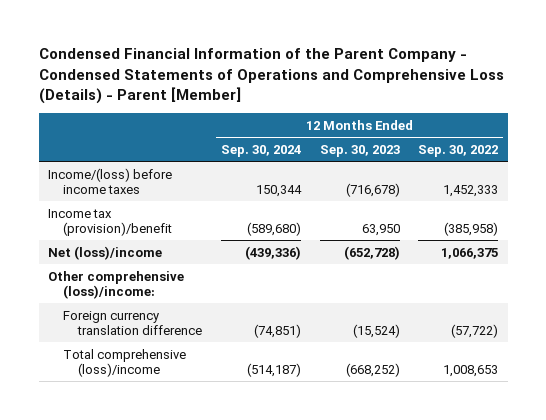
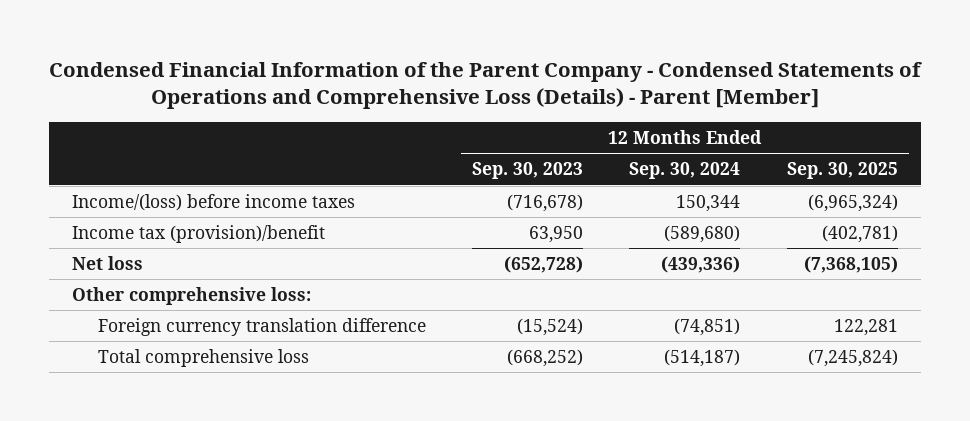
- | 12 Months Ended Sep. 30, 2024 | 12 Months Ended Sep. 30, 2023 | 12 Months Ended Sep. 30, 2022
+ | 12 Months Ended Sep. 30, 2023 | 12 Months Ended Sep. 30, 2024 | 12 Months Ended Sep. 30, 2025
- Net (loss)/income | (439,336) | (652,728) | 1,066,375
- Other comprehensive (loss)/income:
+ Net loss | (652,728) | (439,336) | (7,368,105)
+ Other comprehensive loss:
- Total comprehensive (loss)/income | (514,187) | (668,252) | 1,008,653
+ Total comprehensive loss | (668,252) | (514,187) | (7,245,824)

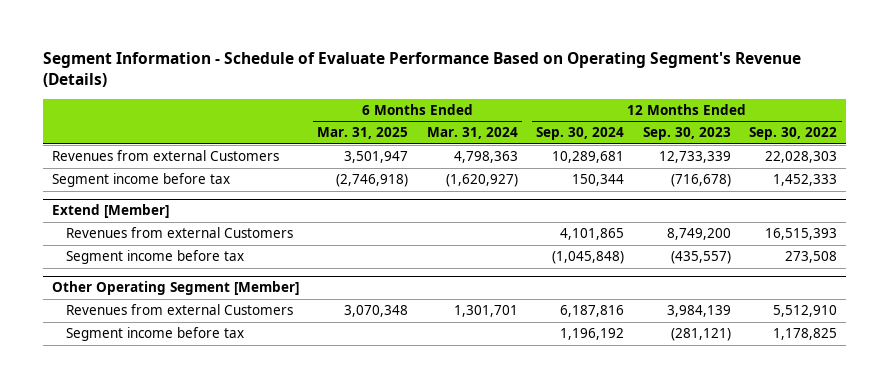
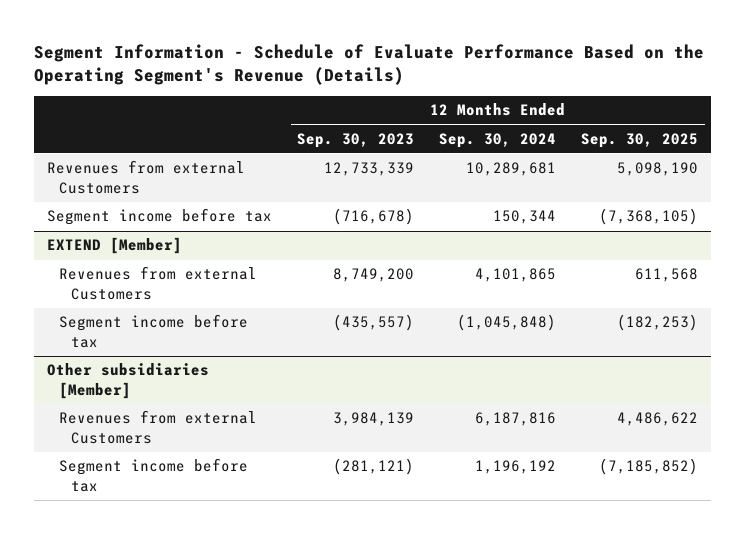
- Segment Information - Schedule of Evaluate Performance Based on Operating Segment's Revenue (Details)
+ Segment Information - Schedule of Evaluate Performance Based on the Operating Segment's Revenue (Details)
- | 6 Months Ended Mar. 31, 2025 | 6 Months Ended Mar. 31, 2024 | 12 Months Ended Sep. 30, 2024 | 12 Months Ended Sep. 30, 2023 | 12 Months Ended Sep. 30, 2022
+ | 12 Months Ended Sep. 30, 2023 | 12 Months Ended Sep. 30, 2024 | 12 Months Ended Sep. 30, 2025
- Extend [Member]
+ EXTEND [Member]
- Other Operating Segment [Member]
+ Other subsidiaries [Member]

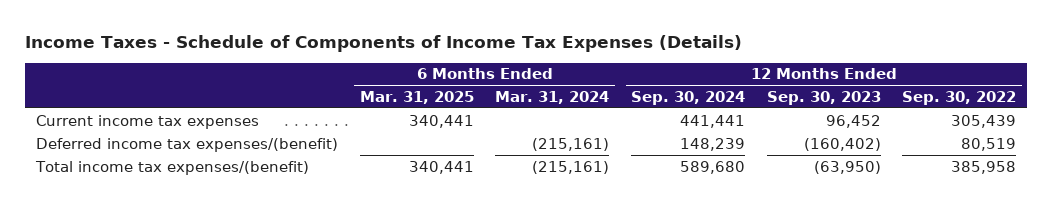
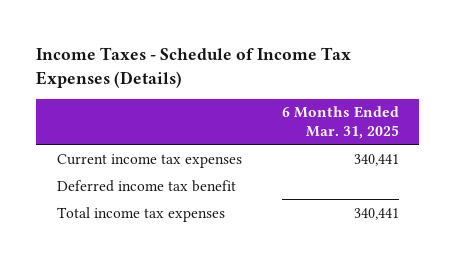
- Income Taxes - Schedule of Components of Income Tax Expenses (Details)
+ Income Taxes - Schedule of Income Tax Expenses (Details)
- | 6 Months Ended Mar. 31, 2025 | 6 Months Ended Mar. 31, 2024 | 12 Months Ended Sep. 30, 2024 | 12 Months Ended Sep. 30, 2023 | 12 Months Ended Sep. 30, 2022
+ | 6 Months Ended Mar. 31, 2025
- Deferred income tax expenses/(benefit) | | (215,161) | 148,239 | (160,402) | 80,519
- Total income tax expenses/(benefit) | 340,441 | (215,161) | 589,680 | (63,950) | 385,958
+ Deferred income tax benefit
+ Total income tax expenses | 340,441

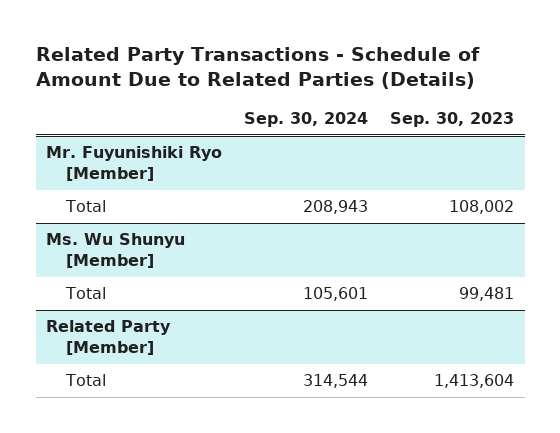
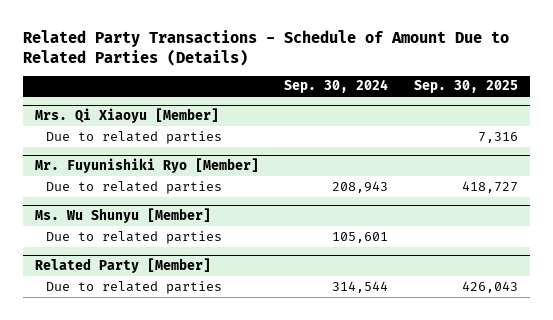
- | Sep. 30, 2024 | Sep. 30, 2023
+ | Sep. 30, 2024 | Sep. 30, 2025
+ Mrs. Qi Xiaoyu [Member]
+ Due to related parties | | 7,316
@ Mr. Fuyunishiki Ryo [Member]
- Total | 208,943 | 108,002
+ Due to related parties | 208,943 | 418,727
@ Ms. Wu Shunyu [Member]
- Total | 105,601 | 99,481
+ Due to related parties | 105,601 |
@ Related Party [Member]
- Total | 314,544 | 1,413,604
+ Due to related parties | 314,544 | 426,043

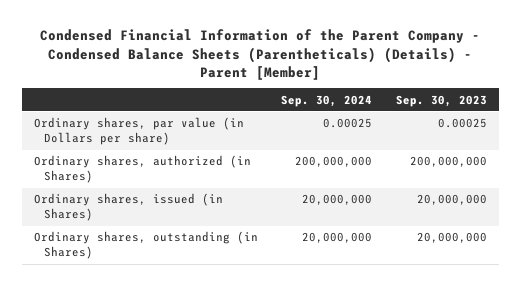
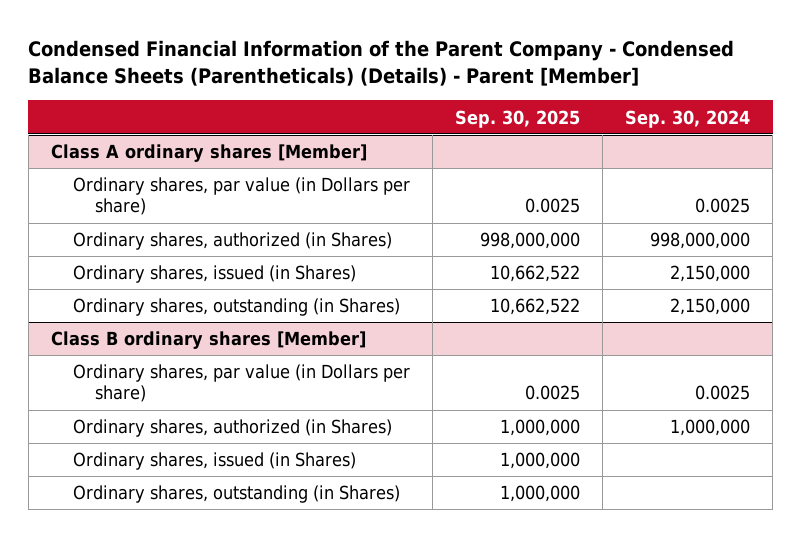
- | Sep. 30, 2024 | Sep. 30, 2023
+ | Sep. 30, 2025 | Sep. 30, 2024
- Ordinary shares, par value (in Dollars per share) | 0.00025 | 0.00025
- Ordinary shares, authorized (in Shares) | 200,000,000 | 200,000,000
- Ordinary shares, issued (in Shares) | 20,000,000 | 20,000,000
- Ordinary shares, outstanding (in Shares) | 20,000,000 | 20,000,000
+ Class A ordinary shares [Member]
+ Ordinary shares, par value (in Dollars per share) | 0.0025 | 0.0025
+ Ordinary shares, authorized (in Shares) | 998,000,000 | 998,000,000
+ Ordinary shares, issued (in Shares) | 10,662,522 | 2,150,000
+ Ordinary shares, outstanding (in Shares) | 10,662,522 | 2,150,000
+ Class B ordinary shares [Member]
+ Ordinary shares, par value (in Dollars per share) | 0.0025 | 0.0025
+ Ordinary shares, authorized (in Shares) | 1,000,000 | 1,000,000
+ Ordinary shares, issued (in Shares) | 1,000,000 |
+ Ordinary shares, outstanding (in Shares) | 1,000,000 |

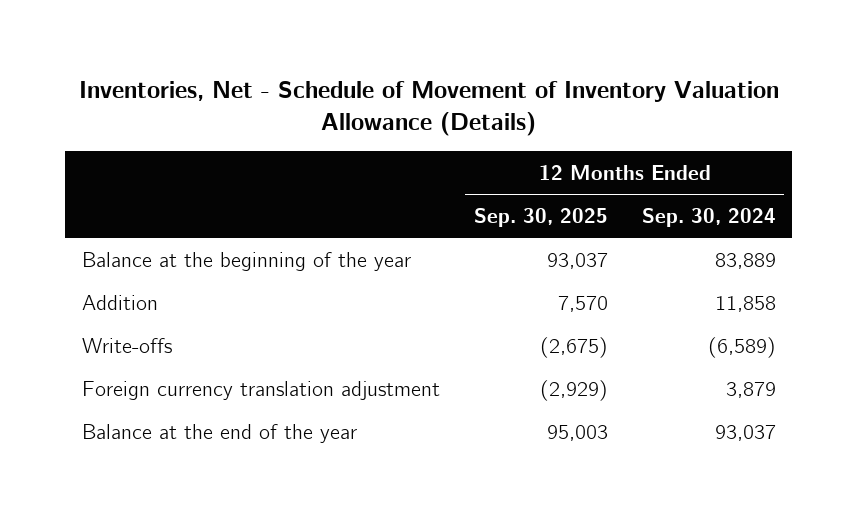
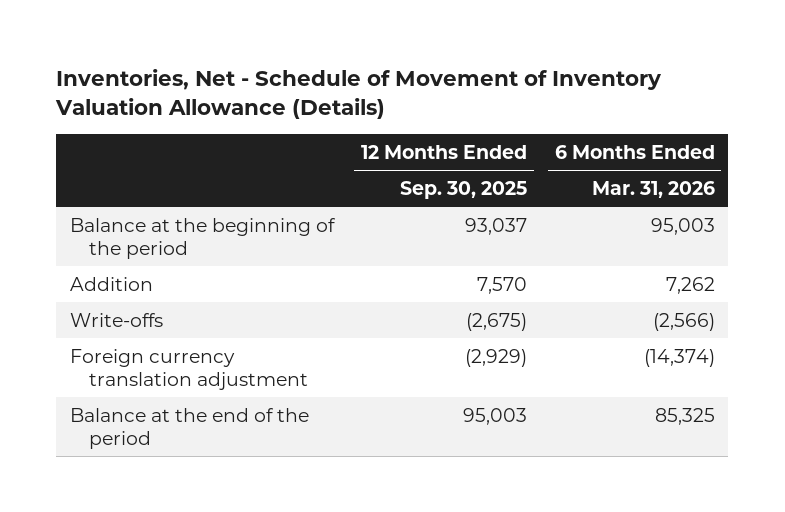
- | 12 Months Ended Sep. 30, 2025 | 12 Months Ended Sep. 30, 2024
+ | 12 Months Ended Sep. 30, 2025 | 6 Months Ended Mar. 31, 2026
- Balance at the beginning of the year | 93,037 | 83,889
+ Balance at the beginning of the period | 93,037 | 95,003
- Balance at the end of the year | 95,003 | 93,037
+ Balance at the end of the period | 95,003 | 85,325

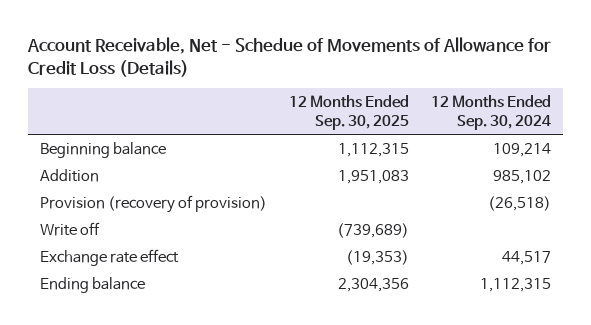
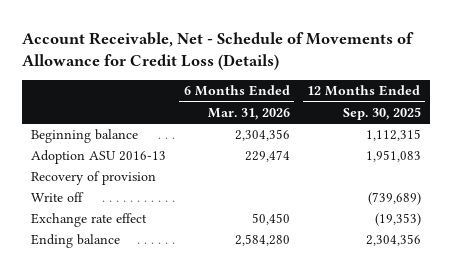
- Account Receivable, Net - Schedue of Movements of Allowance for Credit Loss (Details)
+ Account Receivable, Net - Schedule of Movements of Allowance for Credit Loss (Details)
- | 12 Months Ended Sep. 30, 2025 | 12 Months Ended Sep. 30, 2024
+ | 6 Months Ended Mar. 31, 2026 | 12 Months Ended Sep. 30, 2025
- Addition | 1,951,083 | 985,102
- Provision (recovery of provision) | | (26,518)
+ Adoption ASU 2016-13 | 229,474 | 1,951,083
+ Recovery of provision

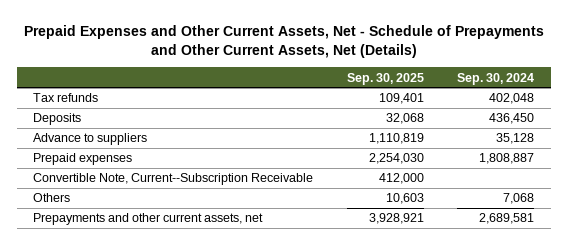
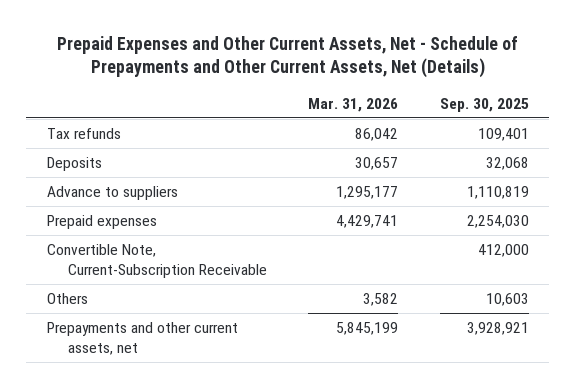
- | Sep. 30, 2025 | Sep. 30, 2024
+ | Mar. 31, 2026 | Sep. 30, 2025
- Convertible Note, Current--Subscription Receivable | 412,000 |
+ Convertible Note, Current-Subscription Receivable | | 412,000

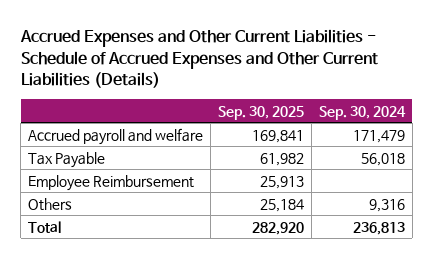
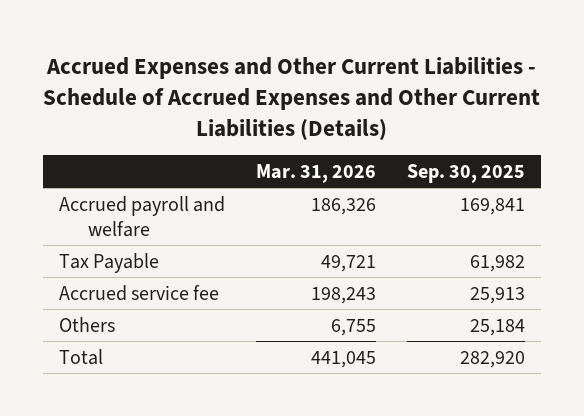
- | Sep. 30, 2025 | Sep. 30, 2024
+ | Mar. 31, 2026 | Sep. 30, 2025
- Employee Reimbursement | 25,913 |
+ Accrued service fee | 198,243 | 25,913

